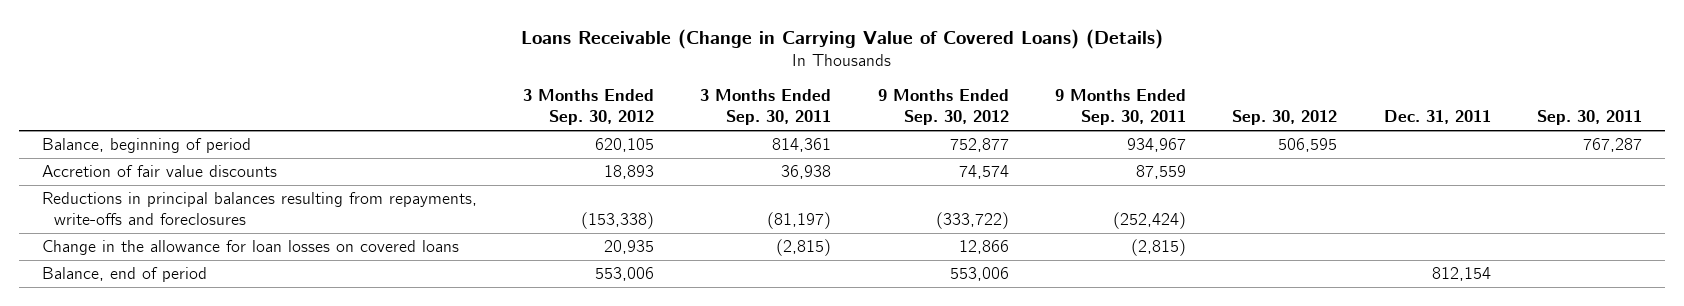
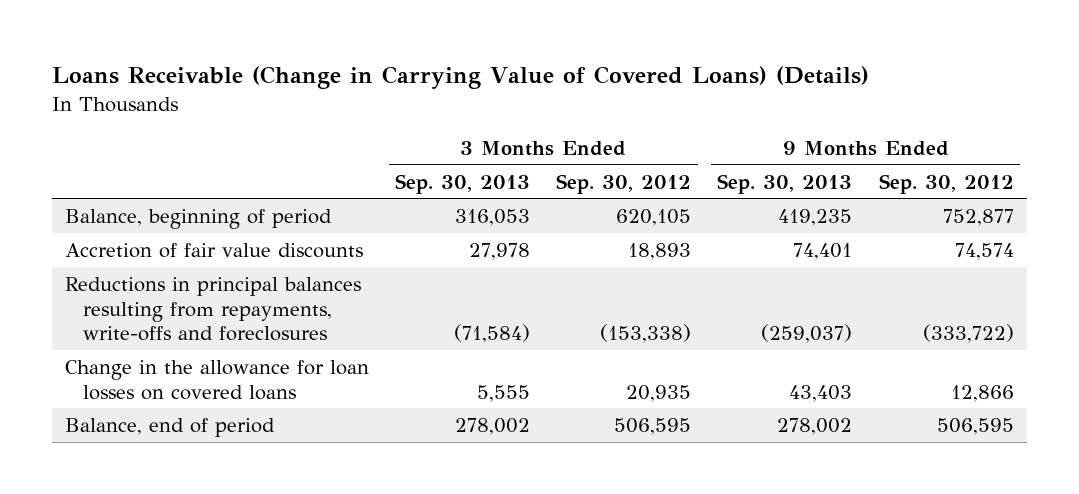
- | 3 Months Ended Sep. 30, 2012 | 3 Months Ended Sep. 30, 2011 | 9 Months Ended Sep. 30, 2012 | 9 Months Ended Sep. 30, 2011 | Sep. 30, 2012 | Dec. 31, 2011 | Sep. 30, 2011
+ | 3 Months Ended Sep. 30, 2013 | 3 Months Ended Sep. 30, 2012 | 9 Months Ended Sep. 30, 2013 | 9 Months Ended Sep. 30, 2012
- Balance, end of period | 553,006 | | 553,006 | | | 812,154 |
+ Balance, end of period | 278,002 | 506,595 | 278,002 | 506,595

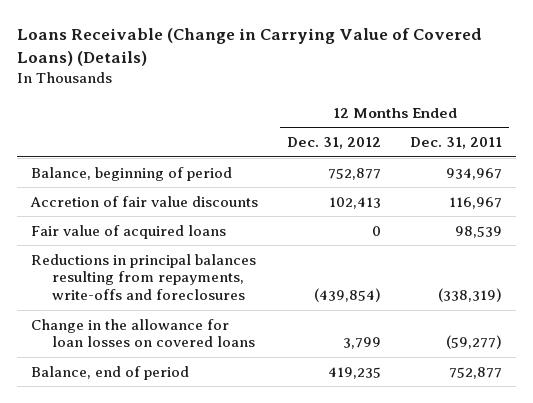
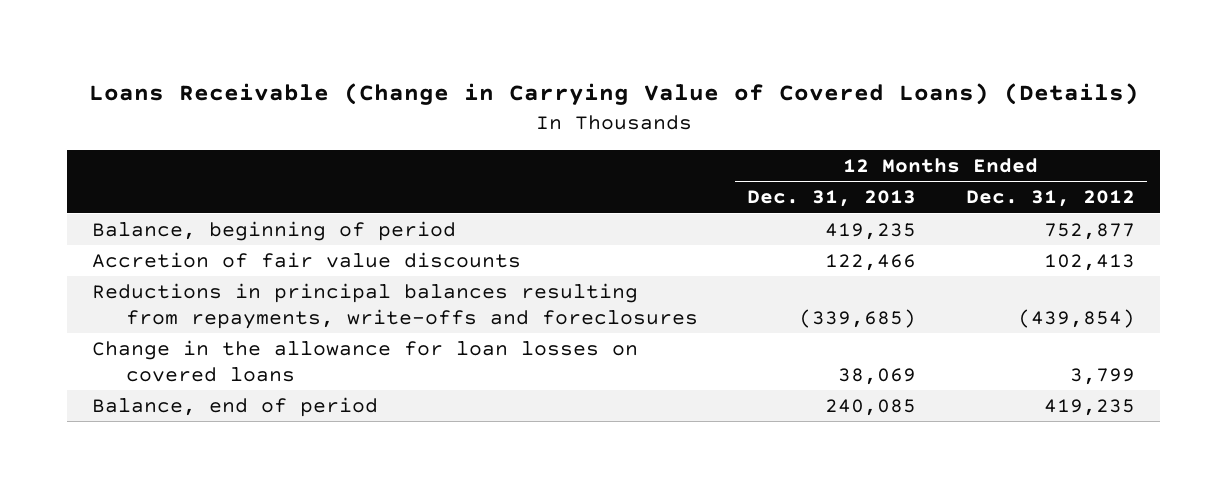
- | 12 Months Ended Dec. 31, 2012 | 12 Months Ended Dec. 31, 2011
+ | 12 Months Ended Dec. 31, 2013 | 12 Months Ended Dec. 31, 2012
- Fair value of acquired loans | 0 | 98,539

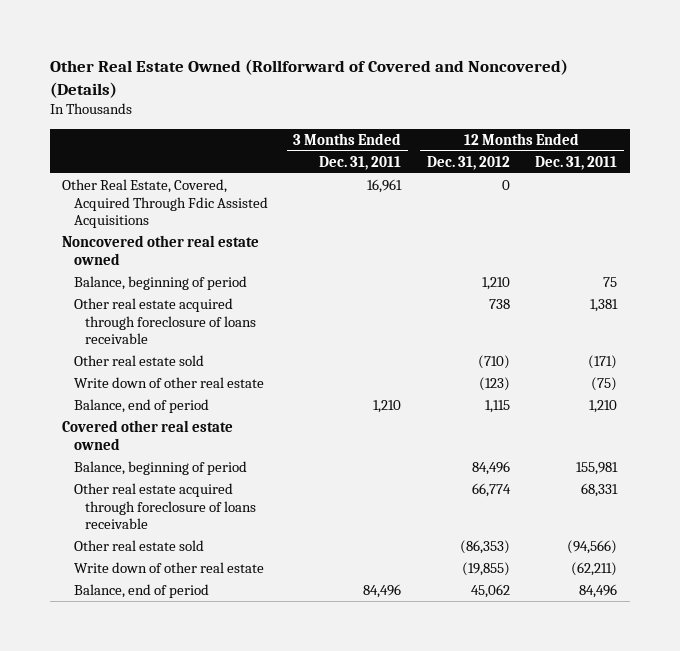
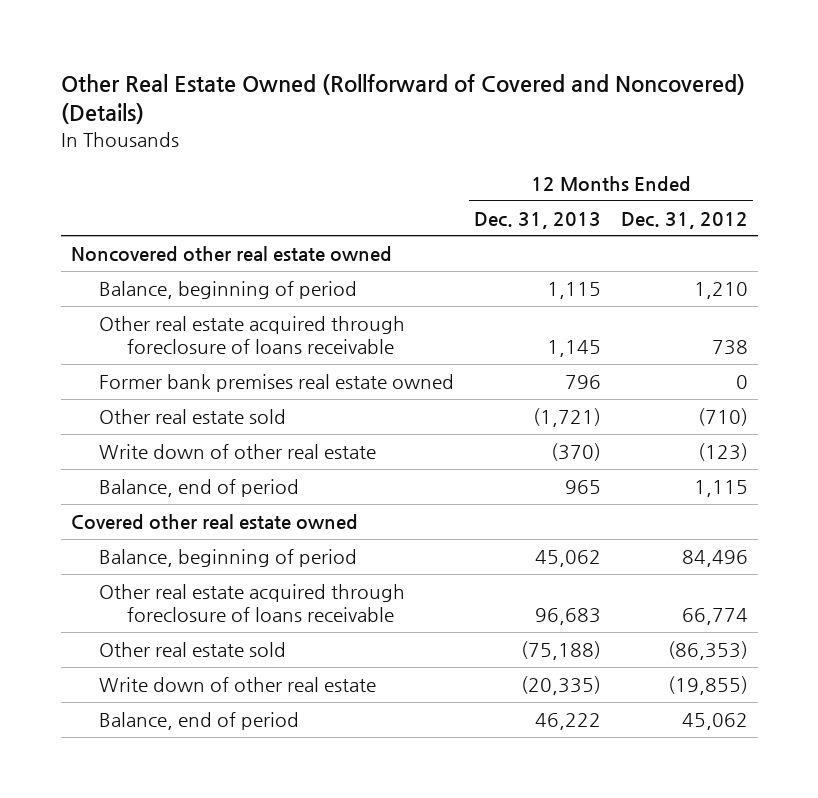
- | 3 Months Ended Dec. 31, 2011 | 12 Months Ended Dec. 31, 2012 | 12 Months Ended Dec. 31, 2011
+ | 12 Months Ended Dec. 31, 2013 | 12 Months Ended Dec. 31, 2012
- Other Real Estate, Covered, Acquired Through Fdic Assisted Acquisitions | 16,961 | 0 |
+ Former bank premises real estate owned | 796 | 0

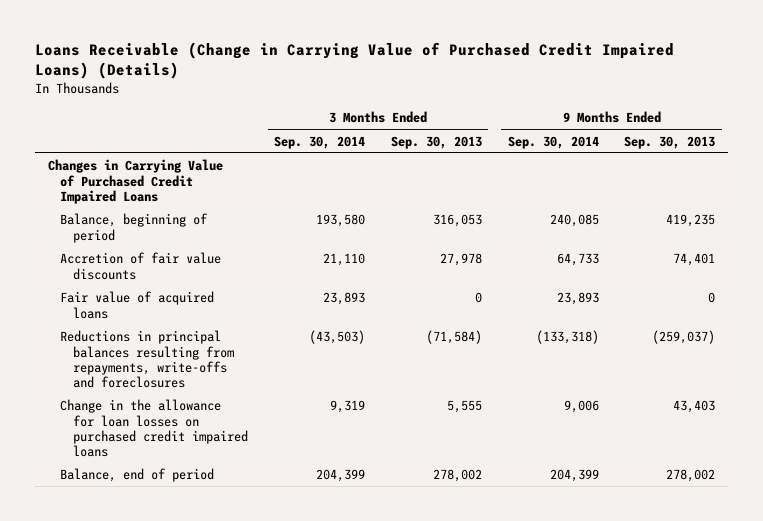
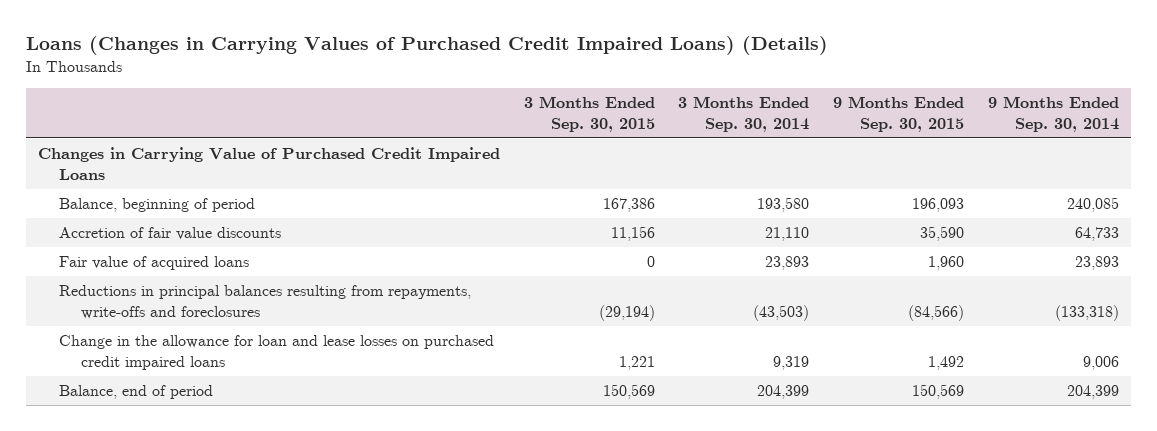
- Loans Receivable (Change in Carrying Value of Purchased Credit Impaired Loans) (Details)
+ Loans (Changes in Carrying Values of Purchased Credit Impaired Loans) (Details)
- | 3 Months Ended Sep. 30, 2014 | 3 Months Ended Sep. 30, 2013 | 9 Months Ended Sep. 30, 2014 | 9 Months Ended Sep. 30, 2013
+ | 3 Months Ended Sep. 30, 2015 | 3 Months Ended Sep. 30, 2014 | 9 Months Ended Sep. 30, 2015 | 9 Months Ended Sep. 30, 2014
- Change in the allowance for loan losses on purchased credit impaired loans | 9,319 | 5,555 | 9,006 | 43,403
+ Change in the allowance for loan and lease losses on purchased credit impaired loans | 1,221 | 9,319 | 1,492 | 9,006

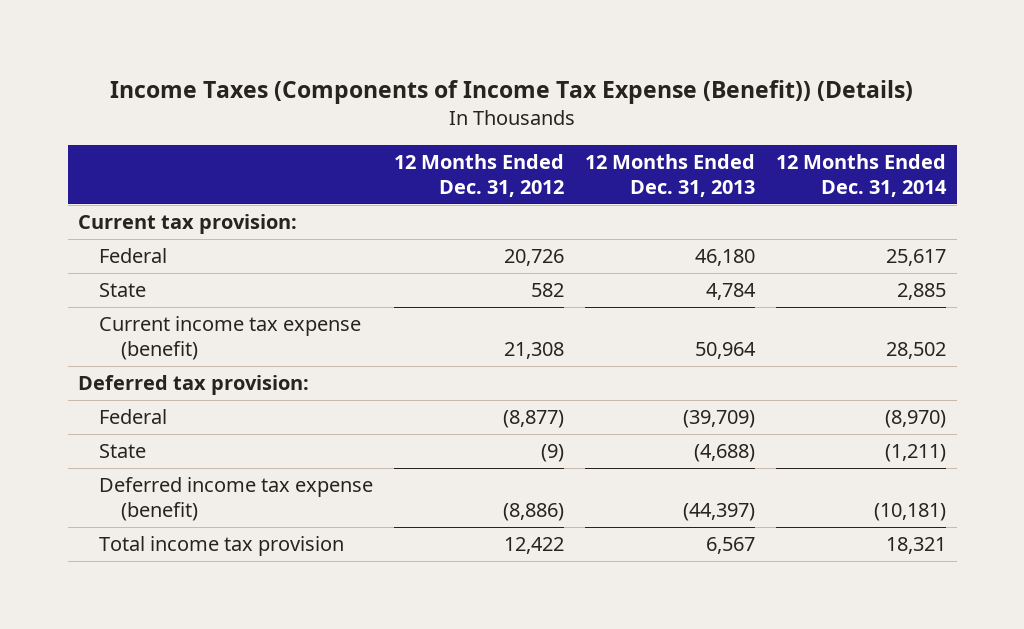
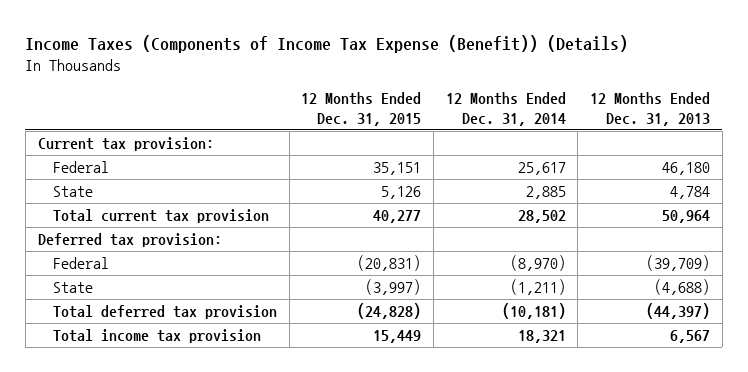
- | 12 Months Ended Dec. 31, 2012 | 12 Months Ended Dec. 31, 2013 | 12 Months Ended Dec. 31, 2014
+ | 12 Months Ended Dec. 31, 2015 | 12 Months Ended Dec. 31, 2014 | 12 Months Ended Dec. 31, 2013
- Current income tax expense (benefit) | 21,308 | 50,964 | 28,502
+ Total current tax provision | 40,277 | 28,502 | 50,964
- Deferred income tax expense (benefit) | (8,886) | (44,397) | (10,181)
+ Total deferred tax provision | (24,828) | (10,181) | (44,397)

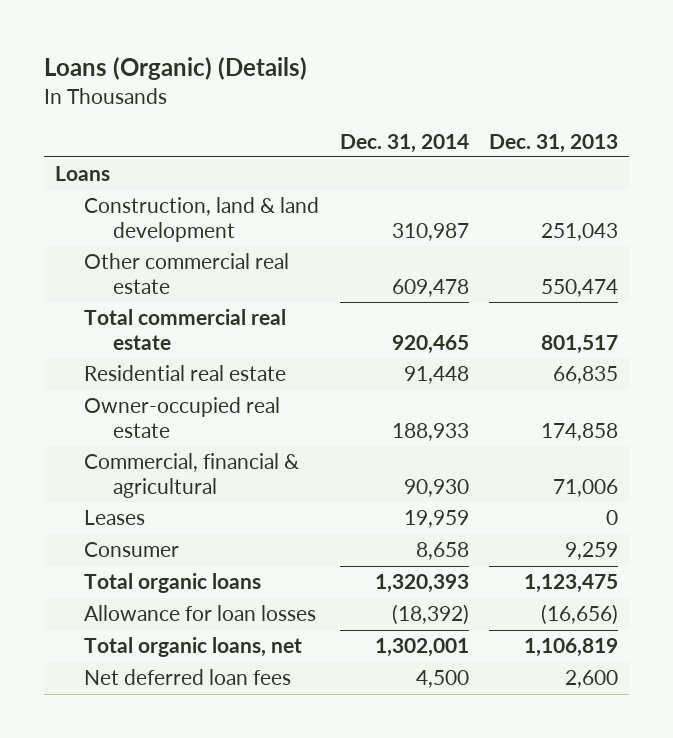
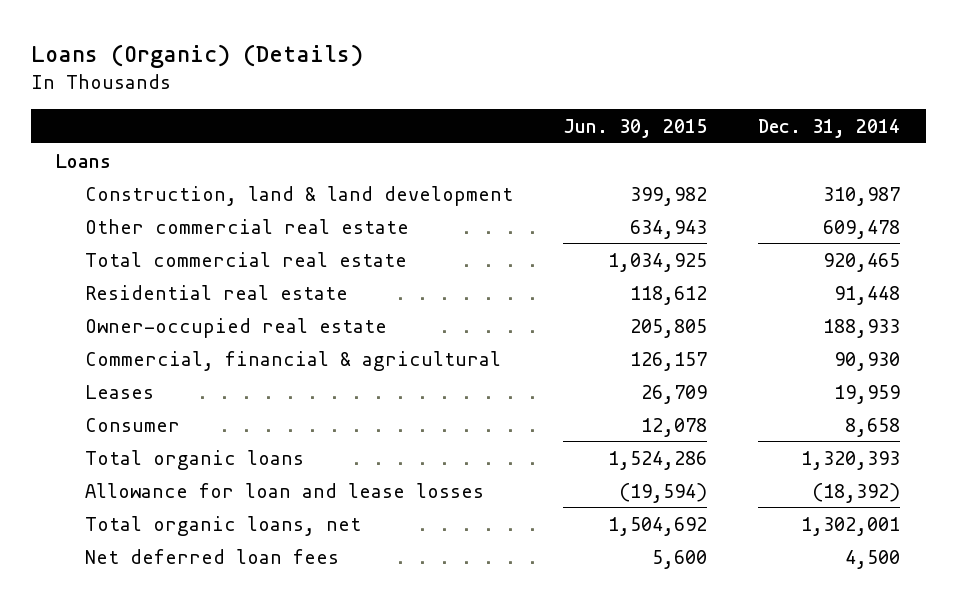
- | Dec. 31, 2014 | Dec. 31, 2013
+ | Jun. 30, 2015 | Dec. 31, 2014
- Allowance for loan losses | (18,392) | (16,656)
+ Allowance for loan and lease losses | (19,594) | (18,392)

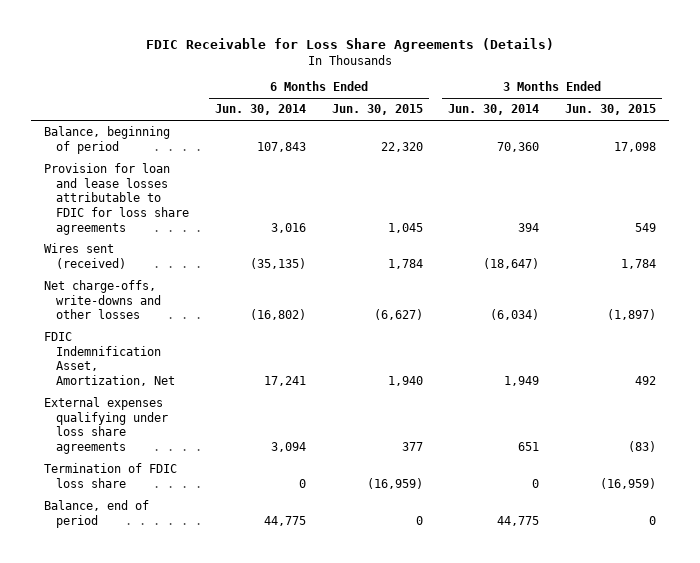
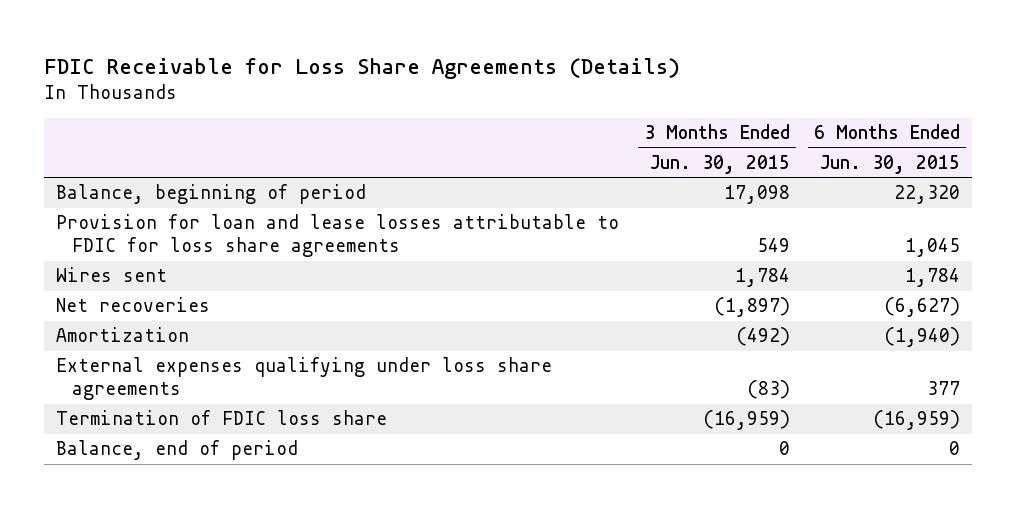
- | 6 Months Ended Jun. 30, 2014 | 6 Months Ended Jun. 30, 2015 | 3 Months Ended Jun. 30, 2014 | 3 Months Ended Jun. 30, 2015
+ | 3 Months Ended Jun. 30, 2015 | 6 Months Ended Jun. 30, 2015
- Wires sent (received) | (35,135) | 1,784 | (18,647) | 1,784
- Net charge-offs, write-downs and other losses | (16,802) | (6,627) | (6,034) | (1,897)
- FDIC Indemnification Asset, Amortization, Net | 17,241 | 1,940 | 1,949 | 492
+ Wires sent | 1,784 | 1,784
+ Net recoveries | (1,897) | (6,627)
+ Amortization | (492) | (1,940)

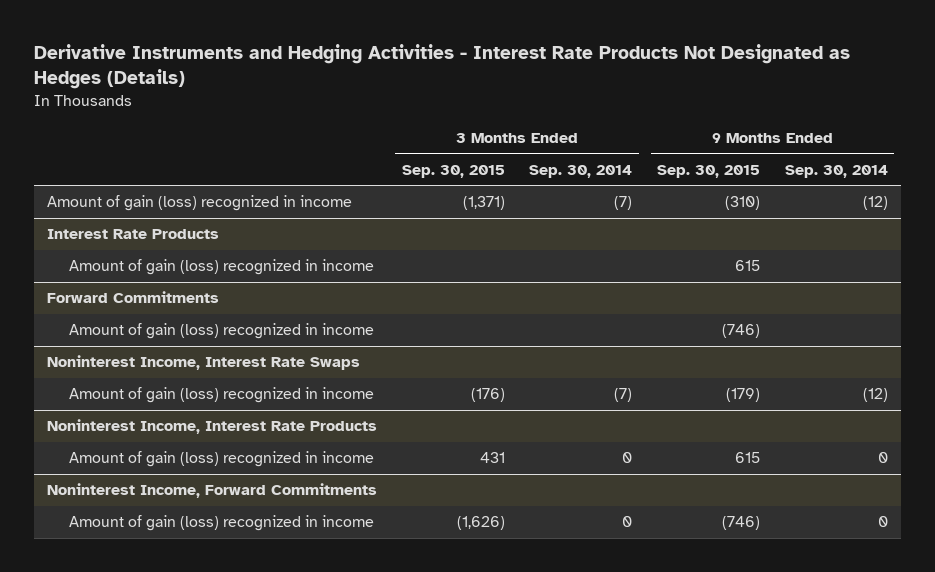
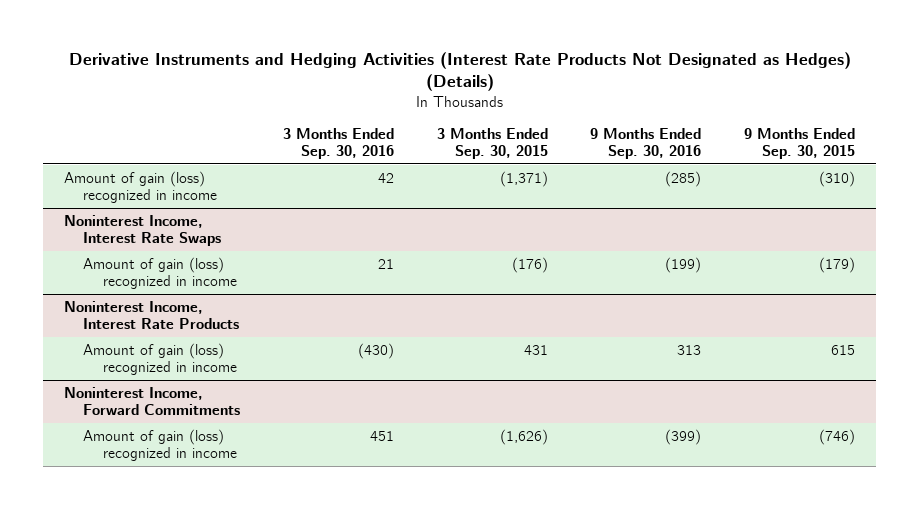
- Derivative Instruments and Hedging Activities - Interest Rate Products Not Designated as Hedges (Details)
+ Derivative Instruments and Hedging Activities (Interest Rate Products Not Designated as Hedges) (Details)
- | 3 Months Ended Sep. 30, 2015 | 3 Months Ended Sep. 30, 2014 | 9 Months Ended Sep. 30, 2015 | 9 Months Ended Sep. 30, 2014
+ | 3 Months Ended Sep. 30, 2016 | 3 Months Ended Sep. 30, 2015 | 9 Months Ended Sep. 30, 2016 | 9 Months Ended Sep. 30, 2015
- Interest Rate Products
- Amount of gain (loss) recognized in income | | | 615 |
- Forward Commitments
- Amount of gain (loss) recognized in income | | | (746) |

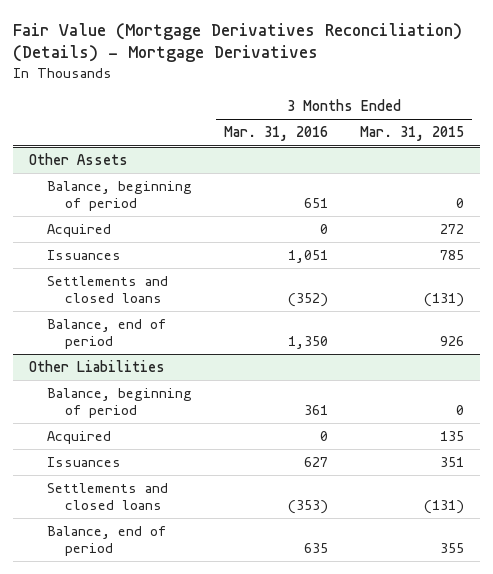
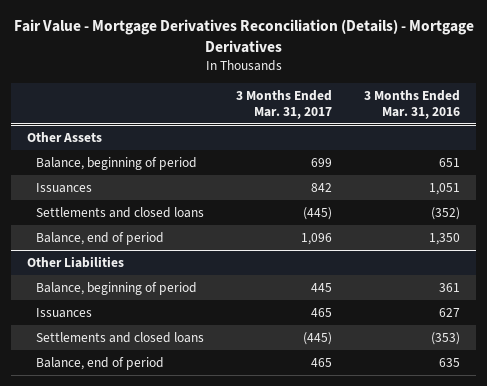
- Fair Value (Mortgage Derivatives Reconciliation) (Details) - Mortgage Derivatives
+ Fair Value - Mortgage Derivatives Reconciliation (Details) - Mortgage Derivatives
- | 3 Months Ended Mar. 31, 2016 | 3 Months Ended Mar. 31, 2015
+ | 3 Months Ended Mar. 31, 2017 | 3 Months Ended Mar. 31, 2016
@ Other Assets
- Acquired | 0 | 272
@ Other Liabilities
- Acquired | 0 | 135

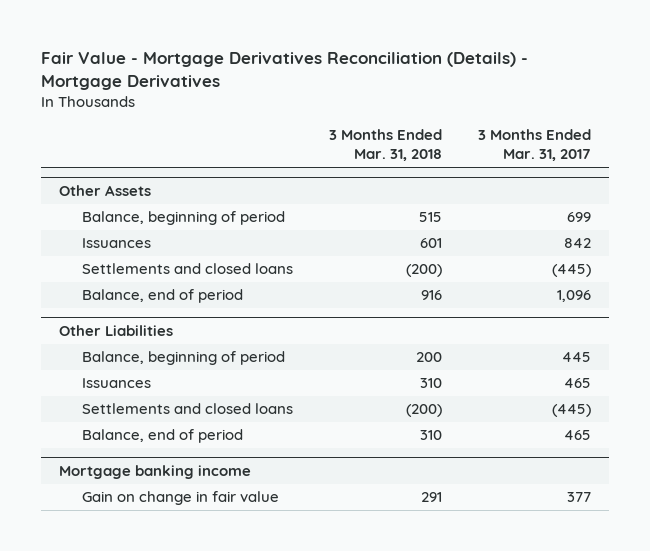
- | 3 Months Ended Mar. 31, 2017 | 3 Months Ended Mar. 31, 2016
+ | 3 Months Ended Mar. 31, 2018 | 3 Months Ended Mar. 31, 2017
+ Mortgage banking income
+ Gain on change in fair value | 291 | 377

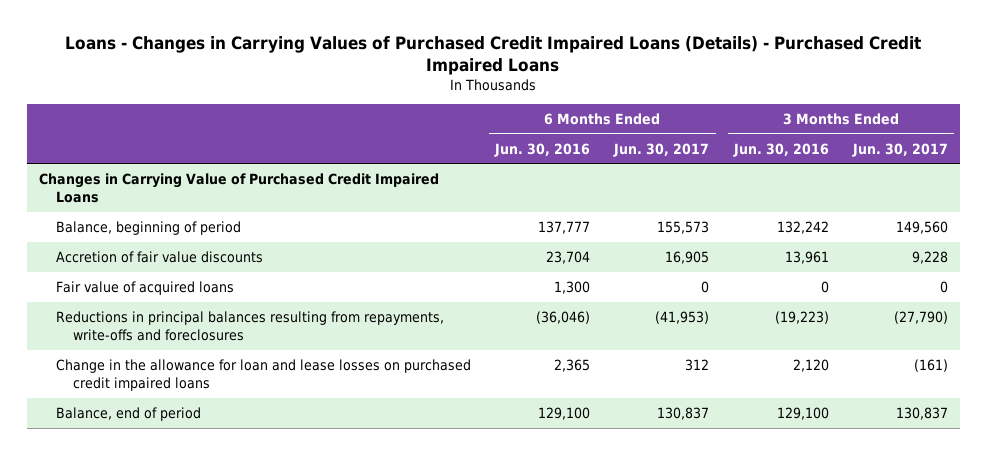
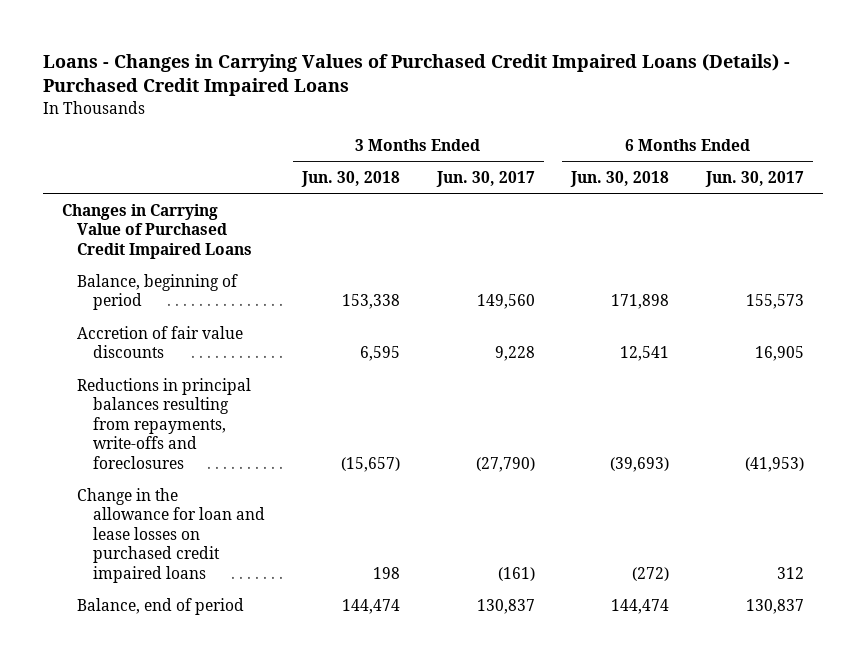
- | 6 Months Ended Jun. 30, 2016 | 6 Months Ended Jun. 30, 2017 | 3 Months Ended Jun. 30, 2016 | 3 Months Ended Jun. 30, 2017
+ | 3 Months Ended Jun. 30, 2018 | 3 Months Ended Jun. 30, 2017 | 6 Months Ended Jun. 30, 2018 | 6 Months Ended Jun. 30, 2017
- Fair value of acquired loans | 1,300 | 0 | 0 | 0

